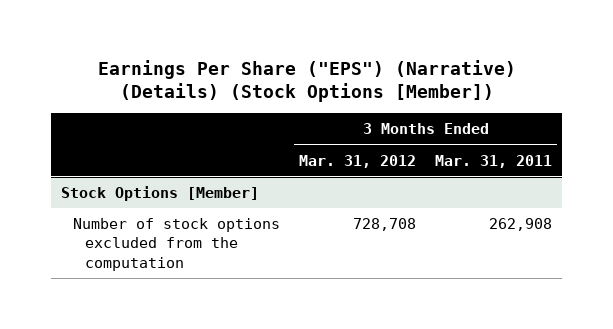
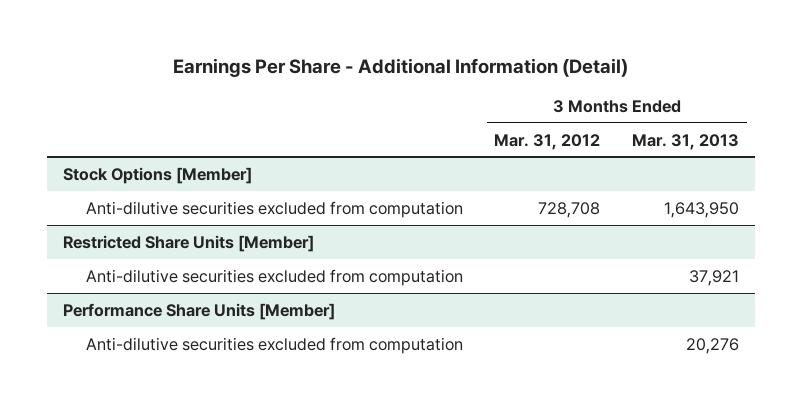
- Earnings Per Share ("EPS") (Narrative) (Details) (Stock Options [Member])
+ Earnings Per Share - Additional Information (Detail)
- | 3 Months Ended Mar. 31, 2012 | 3 Months Ended Mar. 31, 2011
+ | 3 Months Ended Mar. 31, 2012 | 3 Months Ended Mar. 31, 2013
@ Stock Options [Member]
- Number of stock options excluded from the computation | 728,708 | 262,908
+ Anti-dilutive securities excluded from computation | 728,708 | 1,643,950
+ Restricted Share Units [Member]
+ Anti-dilutive securities excluded from computation | | 37,921
+ Performance Share Units [Member]
+ Anti-dilutive securities excluded from computation | | 20,276

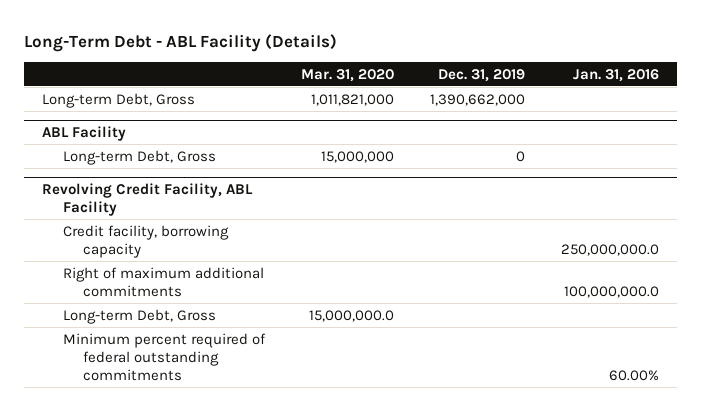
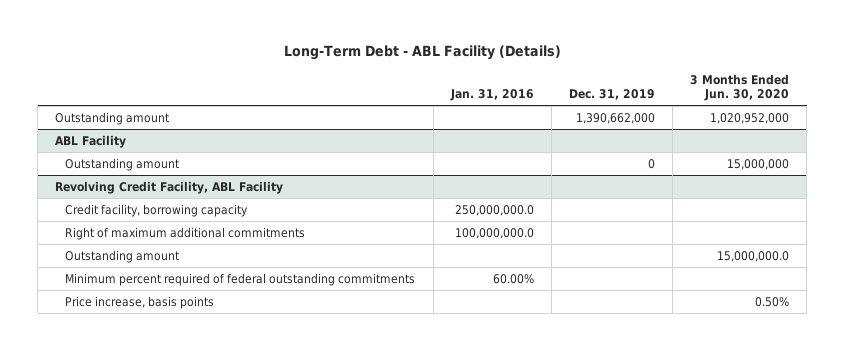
- | Mar. 31, 2020 | Dec. 31, 2019 | Jan. 31, 2016
+ | Jan. 31, 2016 | Dec. 31, 2019 | 3 Months Ended Jun. 30, 2020
- Long-term Debt, Gross | 1,011,821,000 | 1,390,662,000 |
+ Outstanding amount | | 1,390,662,000 | 1,020,952,000
@ ABL Facility
- Long-term Debt, Gross | 15,000,000 | 0 |
+ Outstanding amount | | 0 | 15,000,000
@ Revolving Credit Facility, ABL Facility
- Long-term Debt, Gross | 15,000,000.0 | |
+ Outstanding amount | | | 15,000,000.0
+ Price increase, basis points | | | 0.50%

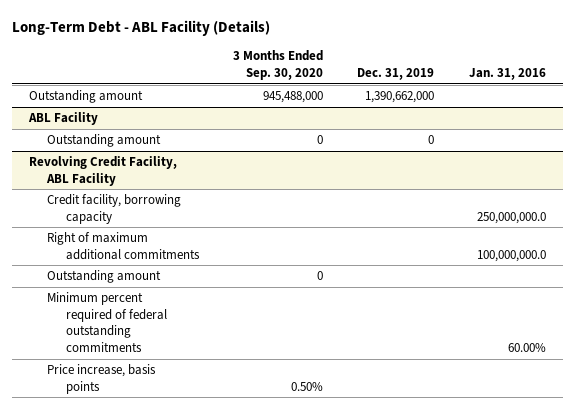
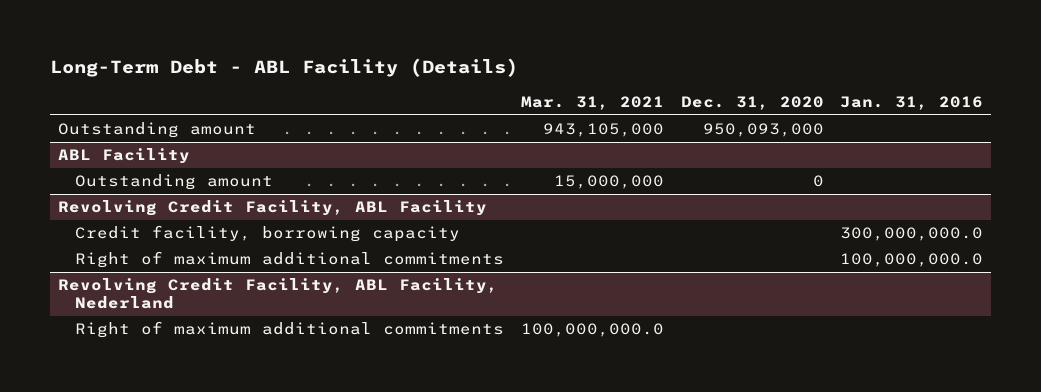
- | 3 Months Ended Sep. 30, 2020 | Dec. 31, 2019 | Jan. 31, 2016
+ | Mar. 31, 2021 | Dec. 31, 2020 | Jan. 31, 2016
@ Revolving Credit Facility, ABL Facility
- Credit facility, borrowing capacity | | | 250,000,000.0
+ Credit facility, borrowing capacity | | | 300,000,000.0
- Outstanding amount | 0 | |
- Minimum percent required of federal outstanding commitments | | | 60.00%
- Price increase, basis points | 0.50% | |
+ Revolving Credit Facility, ABL Facility, Nederland
+ Right of maximum additional commitments | 100,000,000.0 | |

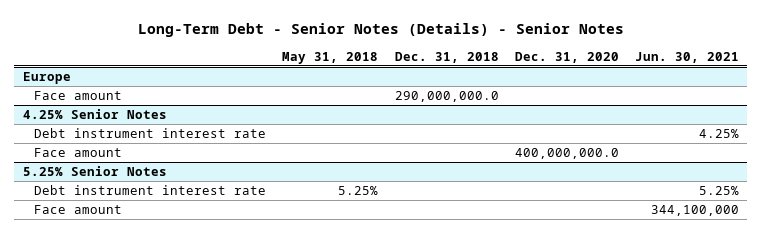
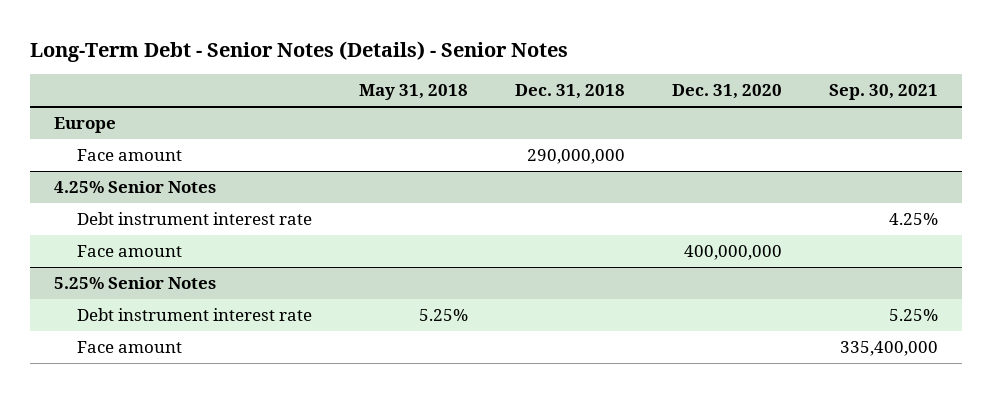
- | May 31, 2018 | Dec. 31, 2018 | Dec. 31, 2020 | Jun. 30, 2021
+ | May 31, 2018 | Dec. 31, 2018 | Dec. 31, 2020 | Sep. 30, 2021
@ Europe
- Face amount | | 290,000,000.0 | |
+ Face amount | | 290,000,000 | |
@ 4.25% Senior Notes
- Face amount | | | 400,000,000.0 |
+ Face amount | | | 400,000,000 |

